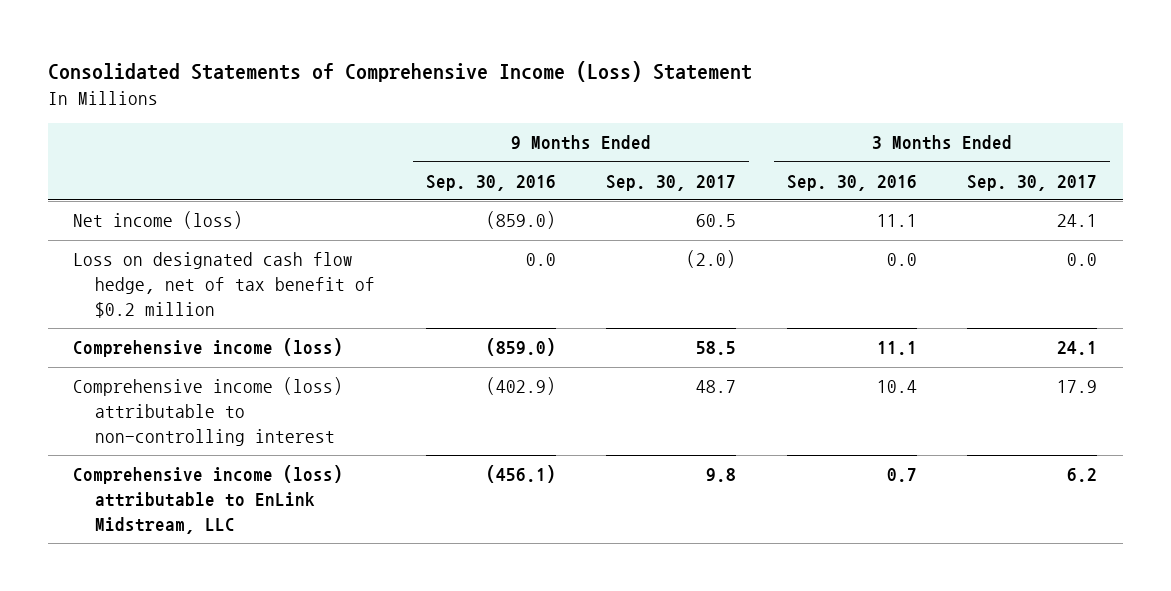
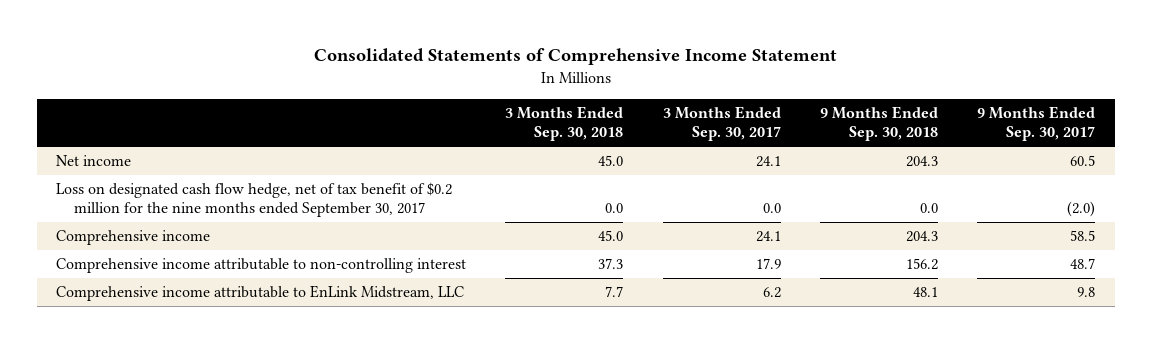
- Consolidated Statements of Comprehensive Income (Loss) Statement
+ Consolidated Statements of Comprehensive Income Statement
- | 9 Months Ended Sep. 30, 2016 | 9 Months Ended Sep. 30, 2017 | 3 Months Ended Sep. 30, 2016 | 3 Months Ended Sep. 30, 2017
+ | 3 Months Ended Sep. 30, 2018 | 3 Months Ended Sep. 30, 2017 | 9 Months Ended Sep. 30, 2018 | 9 Months Ended Sep. 30, 2017
- Net income (loss) | (859.0) | 60.5 | 11.1 | 24.1
- Loss on designated cash flow hedge, net of tax benefit of $0.2 million | 0.0 | (2.0) | 0.0 | 0.0
- Comprehensive income (loss) | (859.0) | 58.5 | 11.1 | 24.1
- Comprehensive income (loss) attributable to non-controlling interest | (402.9) | 48.7 | 10.4 | 17.9
- Comprehensive income (loss) attributable to EnLink Midstream, LLC | (456.1) | 9.8 | 0.7 | 6.2
+ Net income | 45.0 | 24.1 | 204.3 | 60.5
+ Loss on designated cash flow hedge, net of tax benefit of $0.2 million for the nine months ended September 30, 2017 | 0.0 | 0.0 | 0.0 | (2.0)
+ Comprehensive income | 45.0 | 24.1 | 204.3 | 58.5
+ Comprehensive income attributable to non-controlling interest | 37.3 | 17.9 | 156.2 | 48.7
+ Comprehensive income attributable to EnLink Midstream, LLC | 7.7 | 6.2 | 48.1 | 9.8

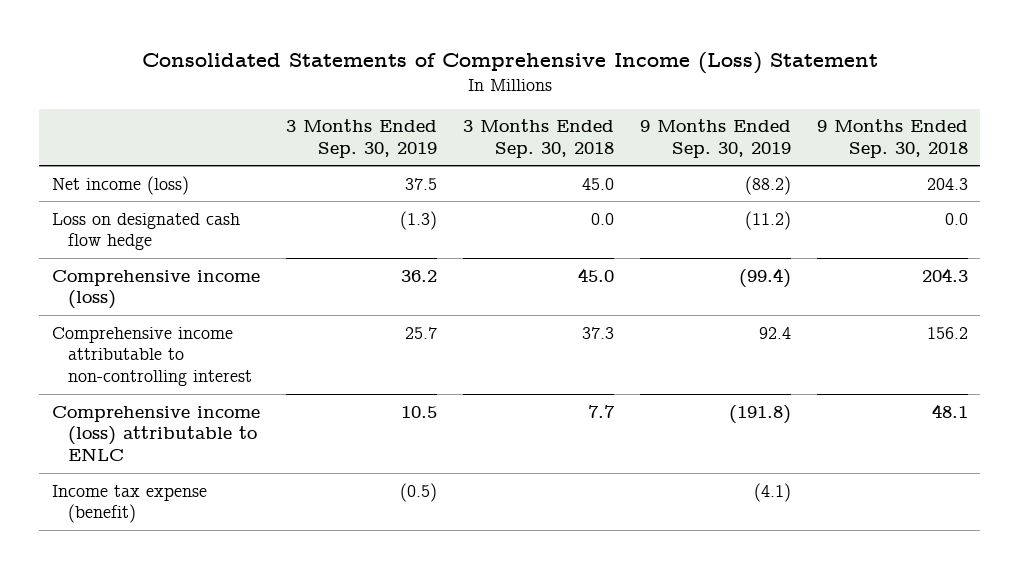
- Consolidated Statements of Comprehensive Income Statement
+ Consolidated Statements of Comprehensive Income (Loss) Statement
- | 3 Months Ended Sep. 30, 2018 | 3 Months Ended Sep. 30, 2017 | 9 Months Ended Sep. 30, 2018 | 9 Months Ended Sep. 30, 2017
+ | 3 Months Ended Sep. 30, 2019 | 3 Months Ended Sep. 30, 2018 | 9 Months Ended Sep. 30, 2019 | 9 Months Ended Sep. 30, 2018
- Net income | 45.0 | 24.1 | 204.3 | 60.5
- Loss on designated cash flow hedge, net of tax benefit of $0.2 million for the nine months ended September 30, 2017 | 0.0 | 0.0 | 0.0 | (2.0)
- Comprehensive income | 45.0 | 24.1 | 204.3 | 58.5
+ Net income (loss) | 37.5 | 45.0 | (88.2) | 204.3
+ Loss on designated cash flow hedge | (1.3) | 0.0 | (11.2) | 0.0
+ Comprehensive income (loss) | 36.2 | 45.0 | (99.4) | 204.3
- Comprehensive income attributable to EnLink Midstream, LLC | 7.7 | 6.2 | 48.1 | 9.8
+ Comprehensive income (loss) attributable to ENLC | 10.5 | 7.7 | (191.8) | 48.1
+ Income tax expense (benefit) | (0.5) | | (4.1) |

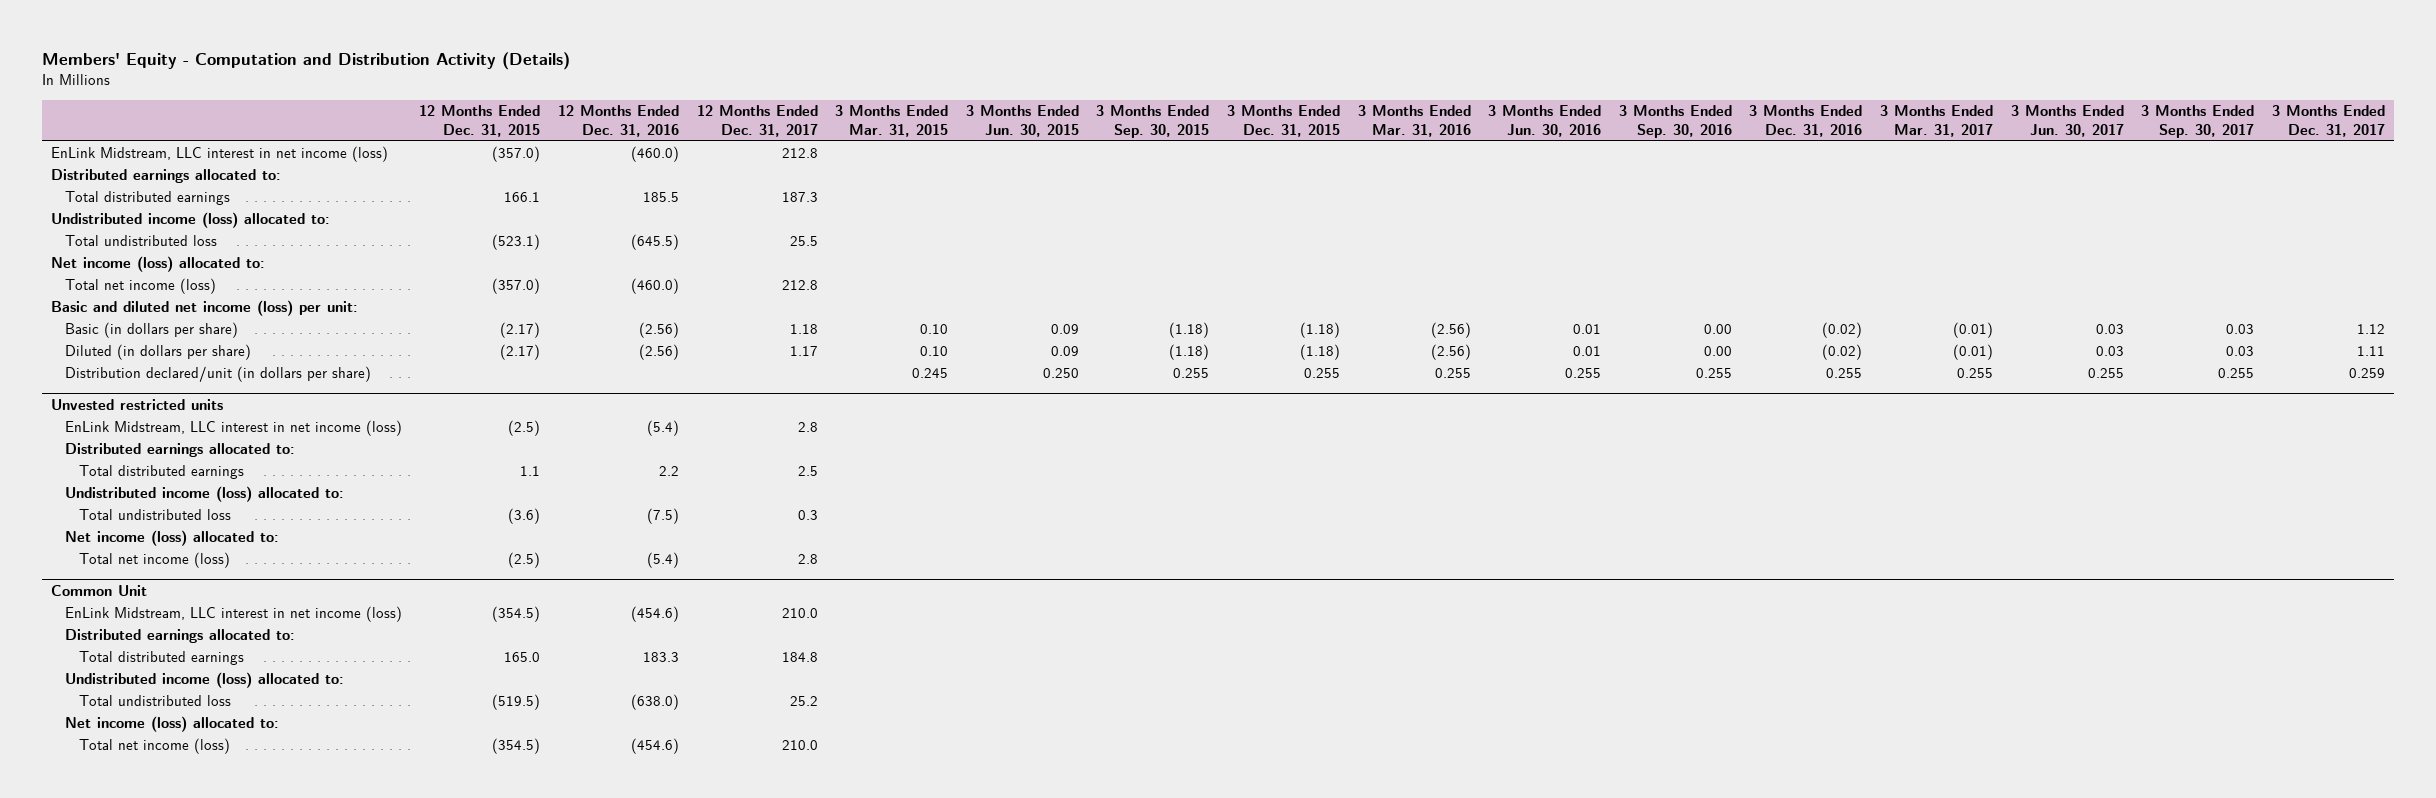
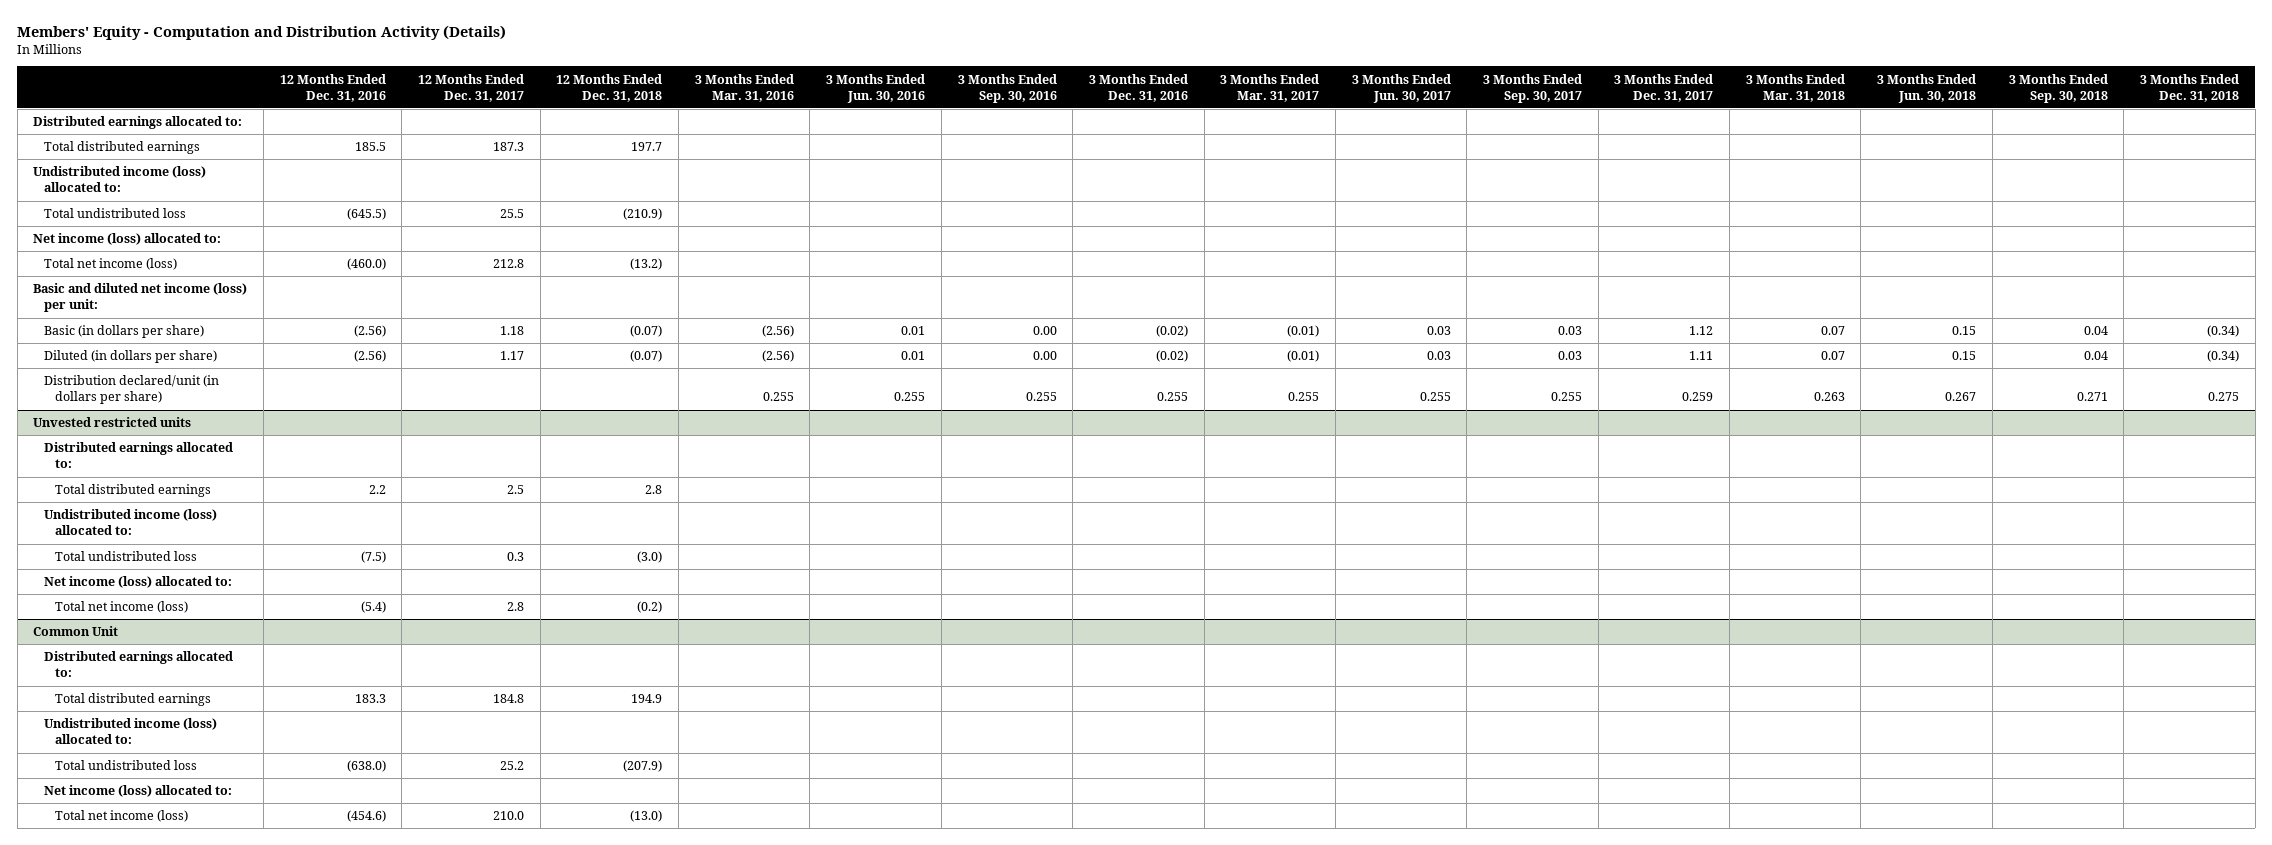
- | 12 Months Ended Dec. 31, 2015 | 12 Months Ended Dec. 31, 2016 | 12 Months Ended Dec. 31, 2017 | 3 Months Ended Mar. 31, 2015 | 3 Months Ended Jun. 30, 2015 | 3 Months Ended Sep. 30, 2015 | 3 Months Ended Dec. 31, 2015 | 3 Months Ended Mar. 31, 2016 | 3 Months Ended Jun. 30, 2016 | 3 Months Ended Sep. 30, 2016 | 3 Months Ended Dec. 31, 2016 | 3 Months Ended Mar. 31, 2017 | 3 Months Ended Jun. 30, 2017 | 3 Months Ended Sep. 30, 2017 | 3 Months Ended Dec. 31, 2017
+ | 12 Months Ended Dec. 31, 2016 | 12 Months Ended Dec. 31, 2017 | 12 Months Ended Dec. 31, 2018 | 3 Months Ended Mar. 31, 2016 | 3 Months Ended Jun. 30, 2016 | 3 Months Ended Sep. 30, 2016 | 3 Months Ended Dec. 31, 2016 | 3 Months Ended Mar. 31, 2017 | 3 Months Ended Jun. 30, 2017 | 3 Months Ended Sep. 30, 2017 | 3 Months Ended Dec. 31, 2017 | 3 Months Ended Mar. 31, 2018 | 3 Months Ended Jun. 30, 2018 | 3 Months Ended Sep. 30, 2018 | 3 Months Ended Dec. 31, 2018
- EnLink Midstream, LLC interest in net income (loss) | (357.0) | (460.0) | 212.8 | | | | | | | | | | | |
@ Unvested restricted units
- EnLink Midstream, LLC interest in net income (loss) | (2.5) | (5.4) | 2.8 | | | | | | | | | | | |
@ Common Unit
- EnLink Midstream, LLC interest in net income (loss) | (354.5) | (454.6) | 210.0 | | | | | | | | | | | |

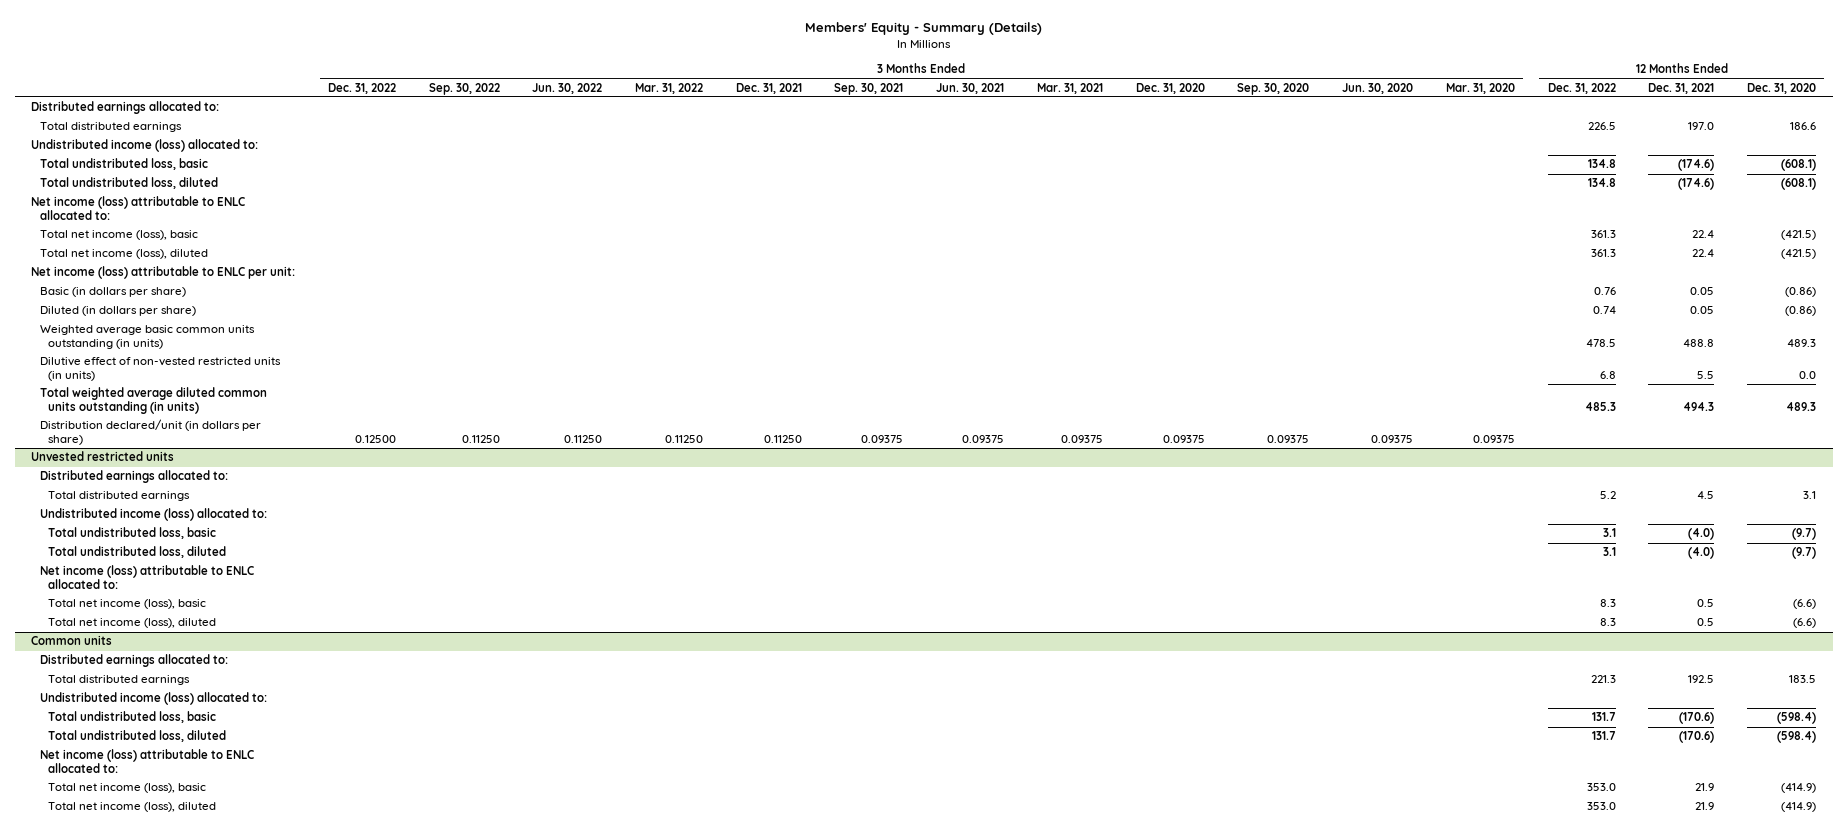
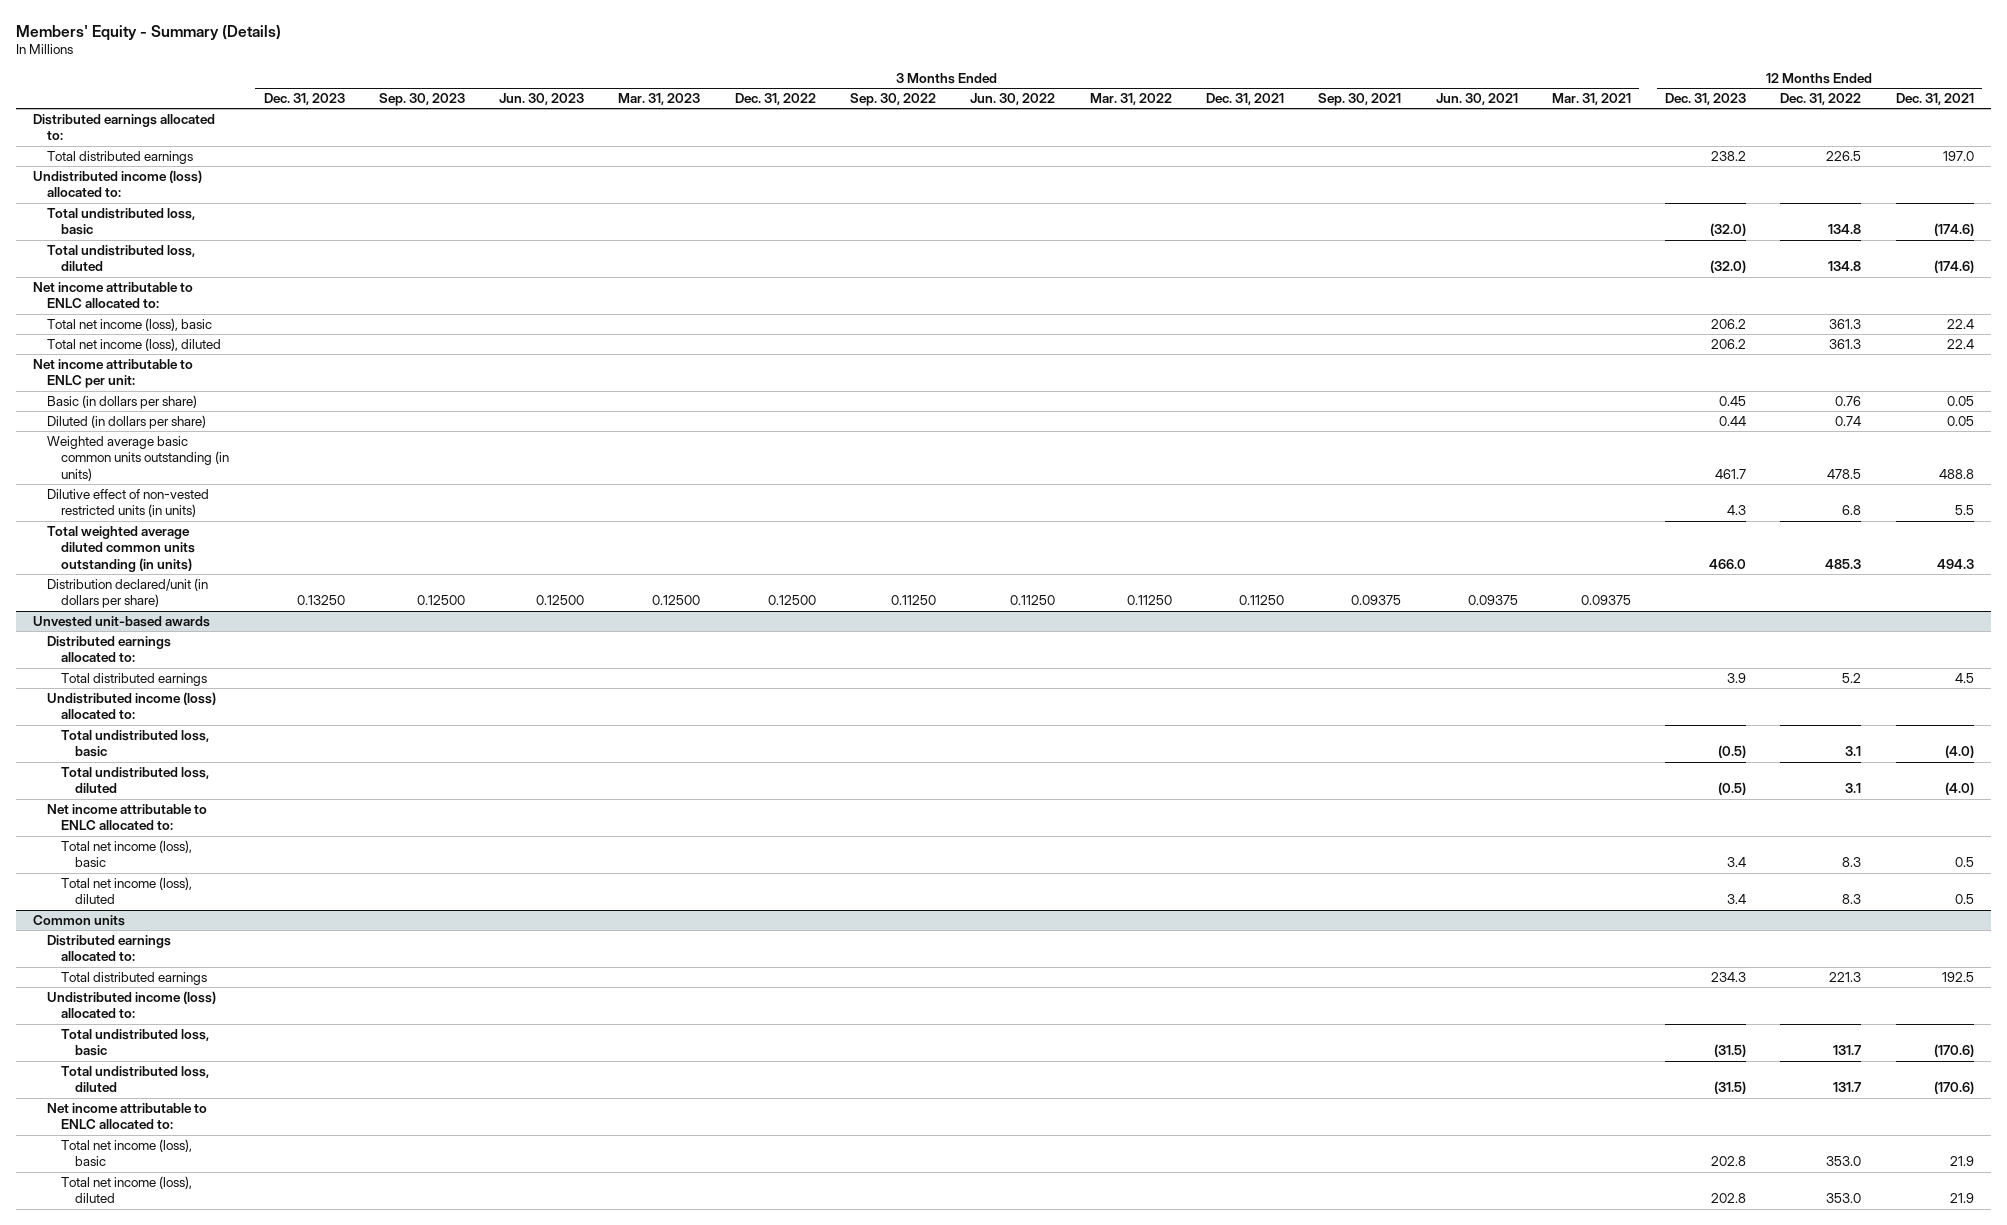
- | 3 Months Ended Dec. 31, 2022 | 3 Months Ended Sep. 30, 2022 | 3 Months Ended Jun. 30, 2022 | 3 Months Ended Mar. 31, 2022 | 3 Months Ended Dec. 31, 2021 | 3 Months Ended Sep. 30, 2021 | 3 Months Ended Jun. 30, 2021 | 3 Months Ended Mar. 31, 2021 | 3 Months Ended Dec. 31, 2020 | 3 Months Ended Sep. 30, 2020 | 3 Months Ended Jun. 30, 2020 | 3 Months Ended Mar. 31, 2020 | 12 Months Ended Dec. 31, 2022 | 12 Months Ended Dec. 31, 2021 | 12 Months Ended Dec. 31, 2020
+ | 3 Months Ended Dec. 31, 2023 | 3 Months Ended Sep. 30, 2023 | 3 Months Ended Jun. 30, 2023 | 3 Months Ended Mar. 31, 2023 | 3 Months Ended Dec. 31, 2022 | 3 Months Ended Sep. 30, 2022 | 3 Months Ended Jun. 30, 2022 | 3 Months Ended Mar. 31, 2022 | 3 Months Ended Dec. 31, 2021 | 3 Months Ended Sep. 30, 2021 | 3 Months Ended Jun. 30, 2021 | 3 Months Ended Mar. 31, 2021 | 12 Months Ended Dec. 31, 2023 | 12 Months Ended Dec. 31, 2022 | 12 Months Ended Dec. 31, 2021
- Net income (loss) attributable to ENLC allocated to:
+ Net income attributable to ENLC allocated to:
- Net income (loss) attributable to ENLC per unit:
+ Net income attributable to ENLC per unit:
- Unvested restricted units
+ Unvested unit-based awards
- Net income (loss) attributable to ENLC allocated to:
+ Net income attributable to ENLC allocated to:
@ Common units
- Net income (loss) attributable to ENLC allocated to:
+ Net income attributable to ENLC allocated to:

